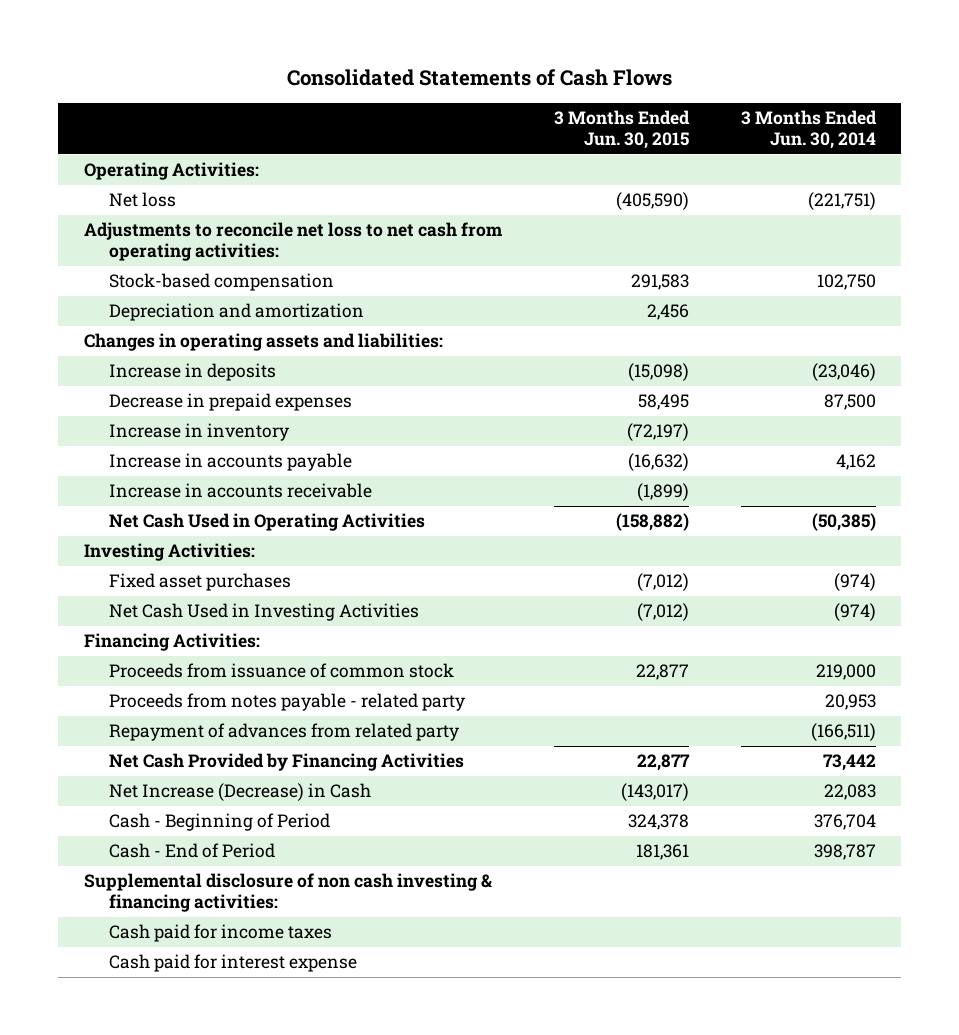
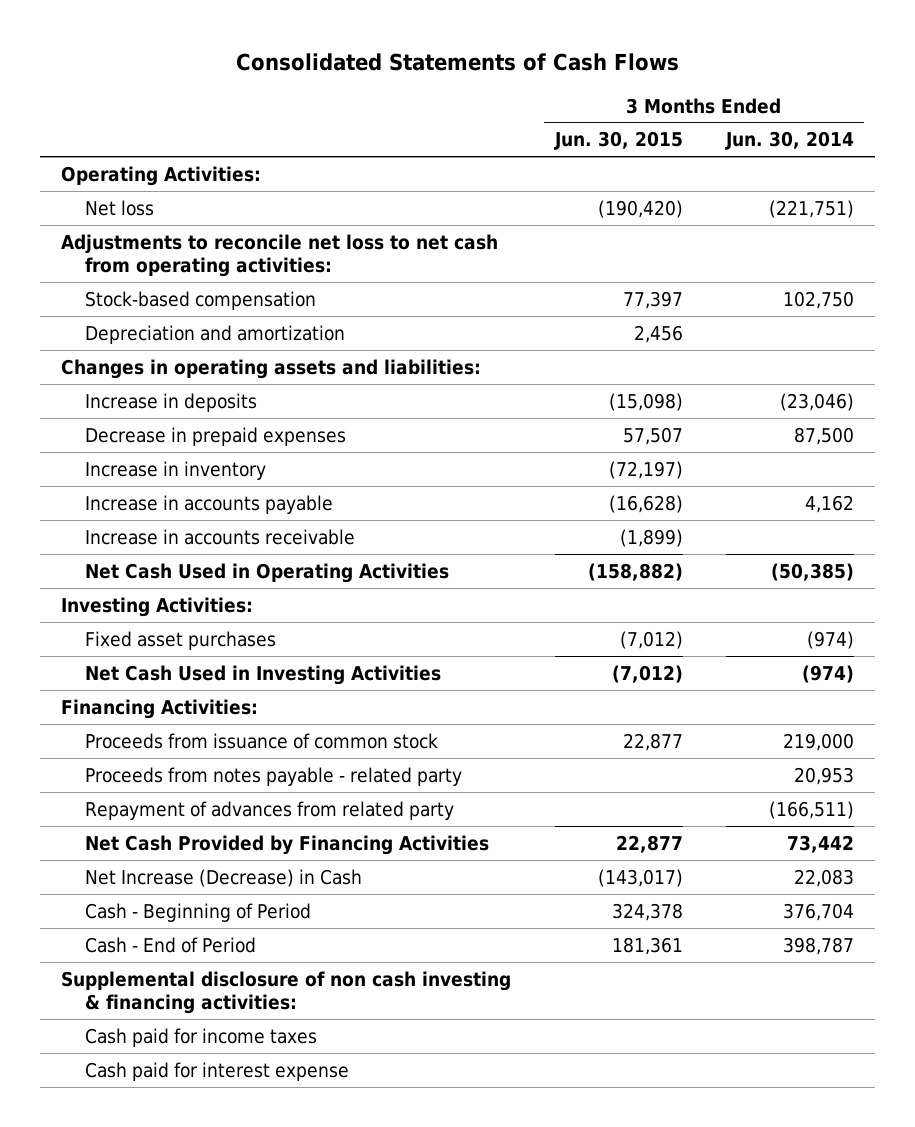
- Net loss | (405,590) | (221,751)
+ Net loss | (190,420) | (221,751)
- Stock-based compensation | 291,583 | 102,750
+ Stock-based compensation | 77,397 | 102,750
- Decrease in prepaid expenses | 58,495 | 87,500
+ Decrease in prepaid expenses | 57,507 | 87,500
- Increase in accounts payable | (16,632) | 4,162
+ Increase in accounts payable | (16,628) | 4,162

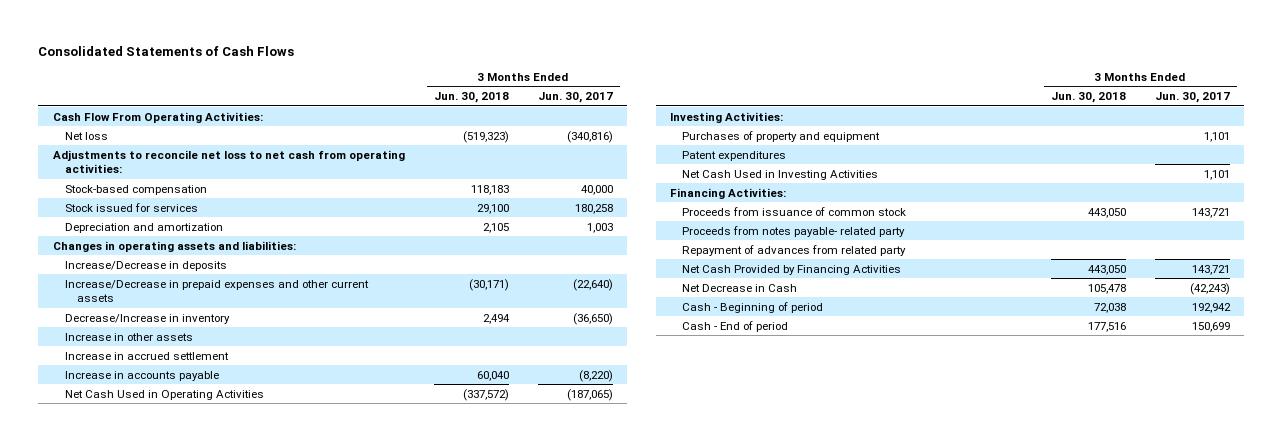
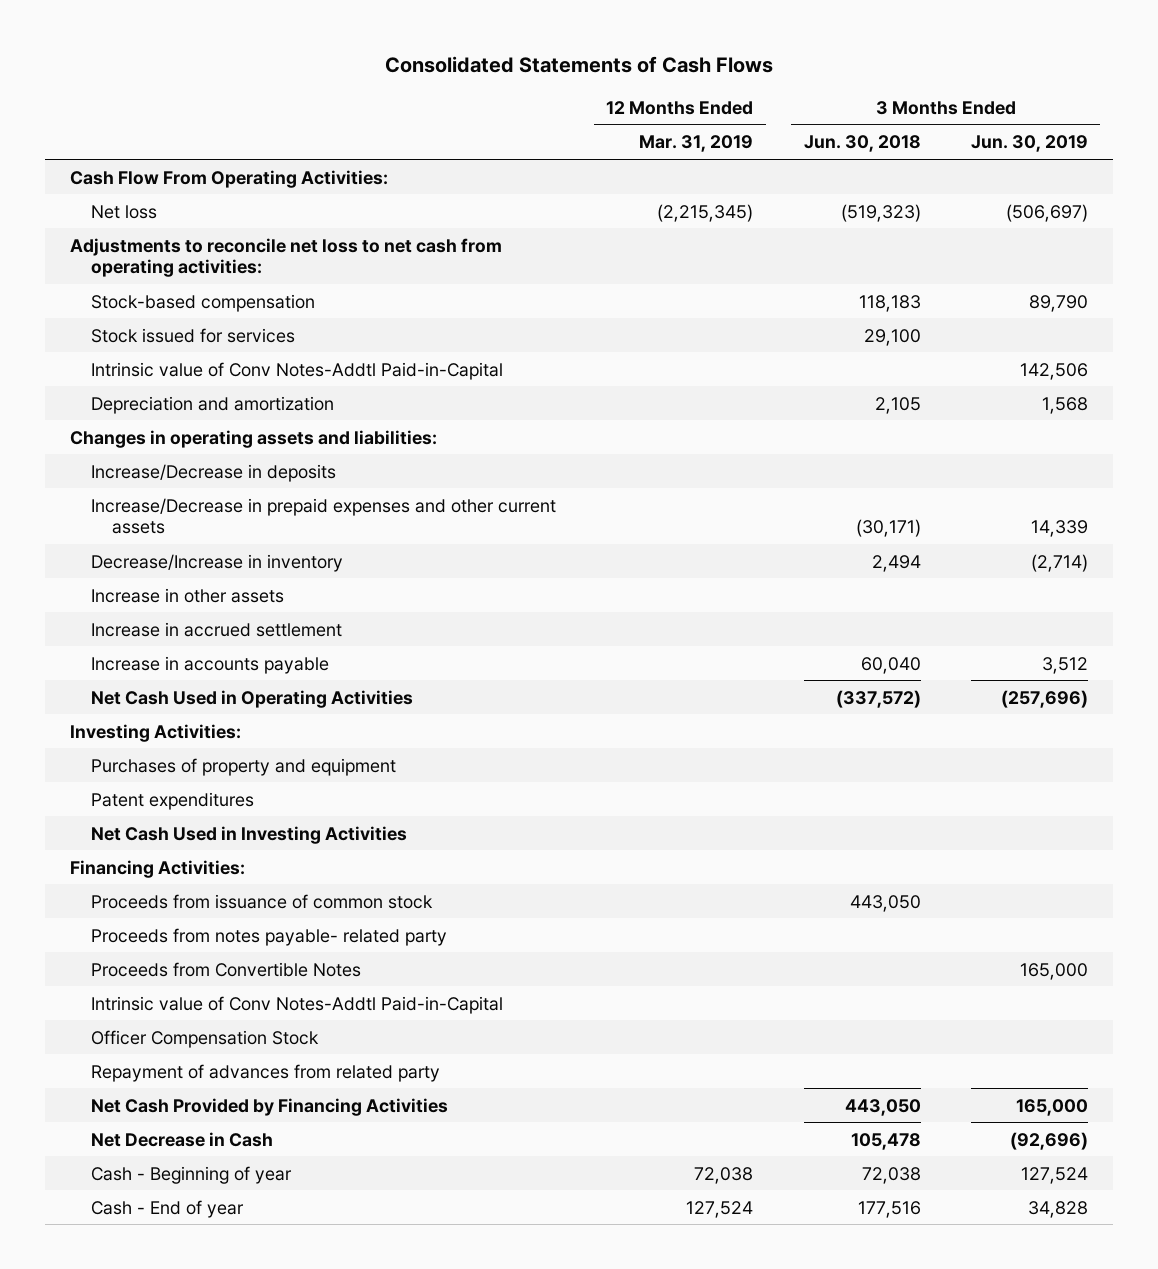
- | 3 Months Ended Jun. 30, 2018 | 3 Months Ended Jun. 30, 2017
+ | 12 Months Ended Mar. 31, 2019 | 3 Months Ended Jun. 30, 2018 | 3 Months Ended Jun. 30, 2019
+ Intrinsic value of Conv Notes-Addtl Paid-in-Capital | | | 142,506
+ Proceeds from Convertible Notes | | | 165,000
+ Intrinsic value of Conv Notes-Addtl Paid-in-Capital
+ Officer Compensation Stock
- Cash - Beginning of period | 72,038 | 192,942
- Cash - End of period | 177,516 | 150,699
+ Cash - Beginning of year | 72,038 | 72,038 | 127,524
+ Cash - End of year | 127,524 | 177,516 | 34,828

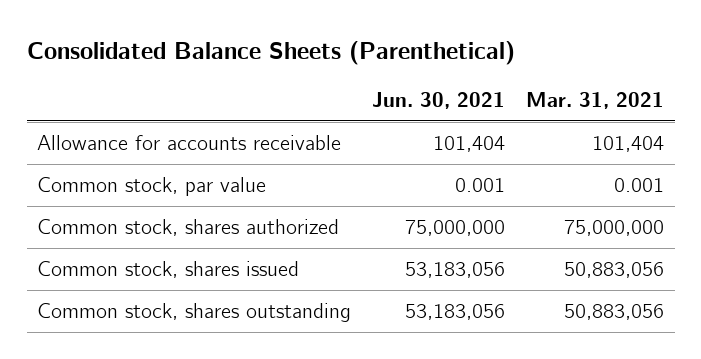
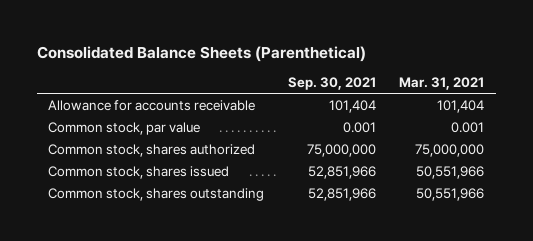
- | Jun. 30, 2021 | Mar. 31, 2021
+ | Sep. 30, 2021 | Mar. 31, 2021
- Common stock, shares issued | 53,183,056 | 50,883,056
- Common stock, shares outstanding | 53,183,056 | 50,883,056
+ Common stock, shares issued | 52,851,966 | 50,551,966
+ Common stock, shares outstanding | 52,851,966 | 50,551,966

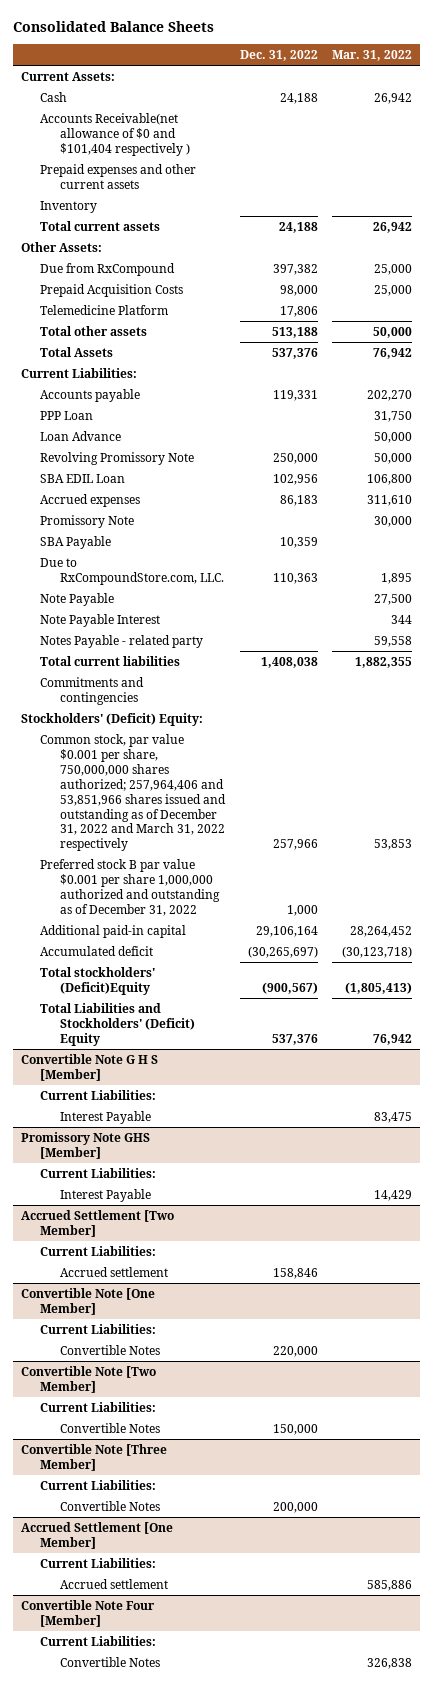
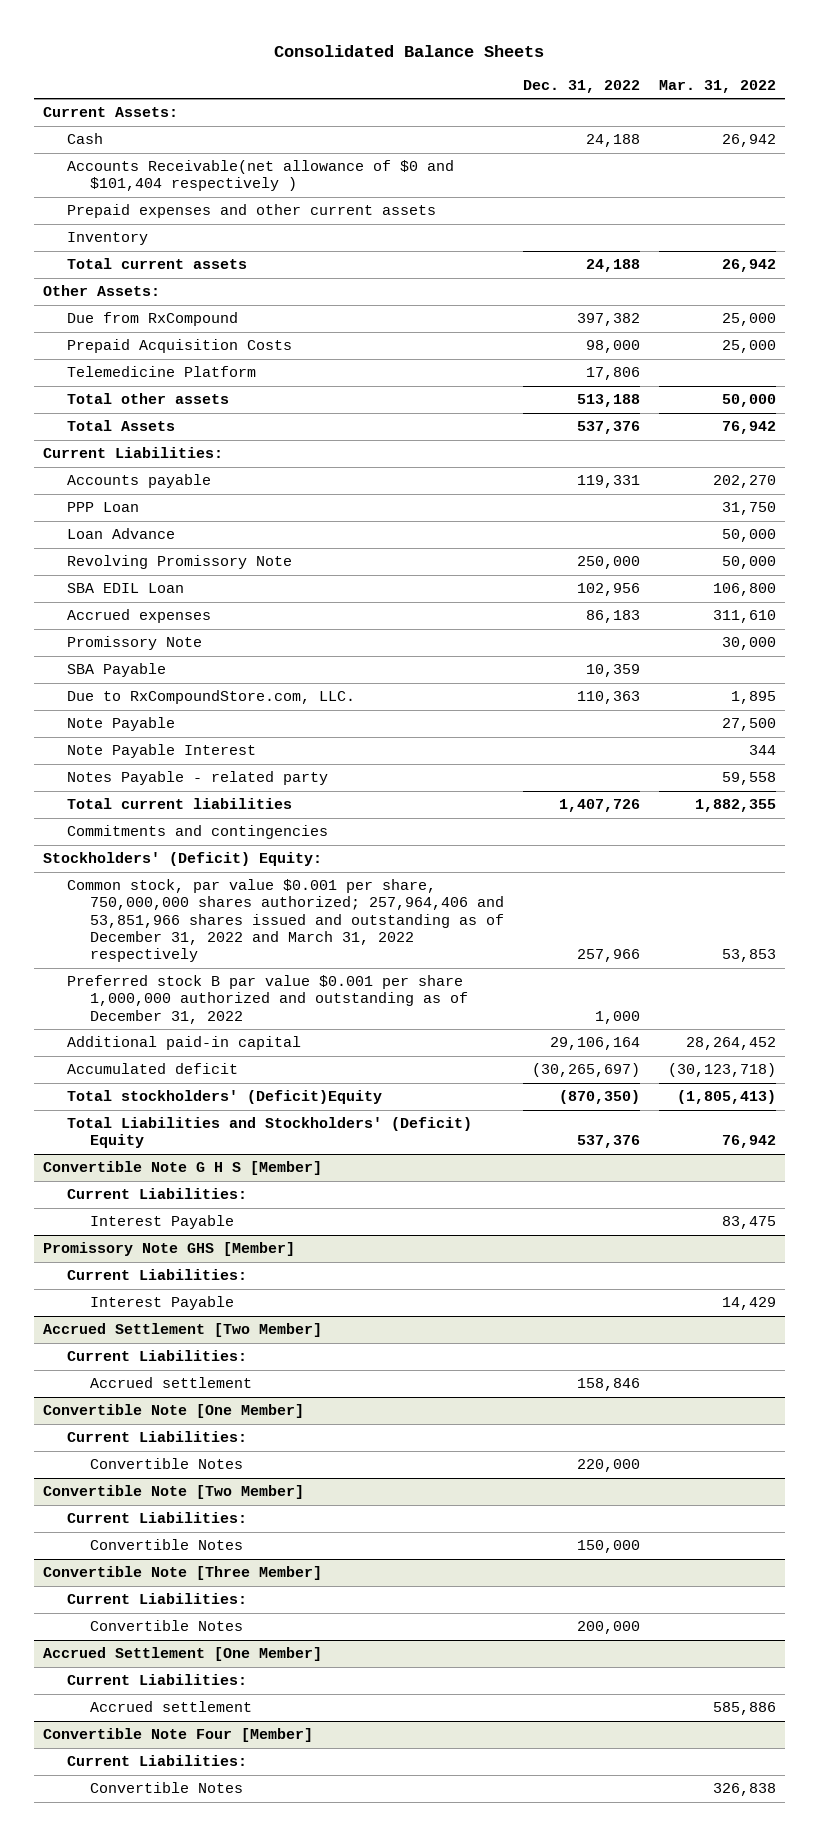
- Total current liabilities | 1,408,038 | 1,882,355
+ Total current liabilities | 1,407,726 | 1,882,355
- Total stockholders' (Deficit)Equity | (900,567) | (1,805,413)
+ Total stockholders' (Deficit)Equity | (870,350) | (1,805,413)

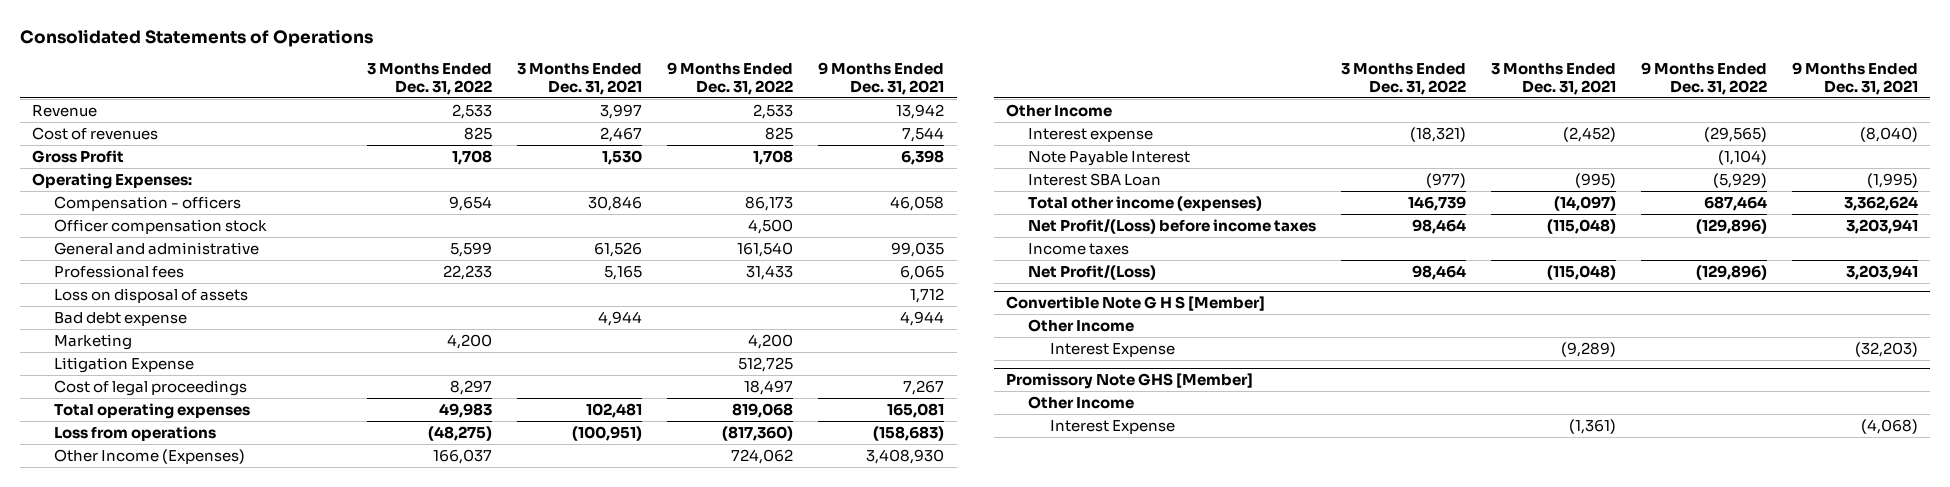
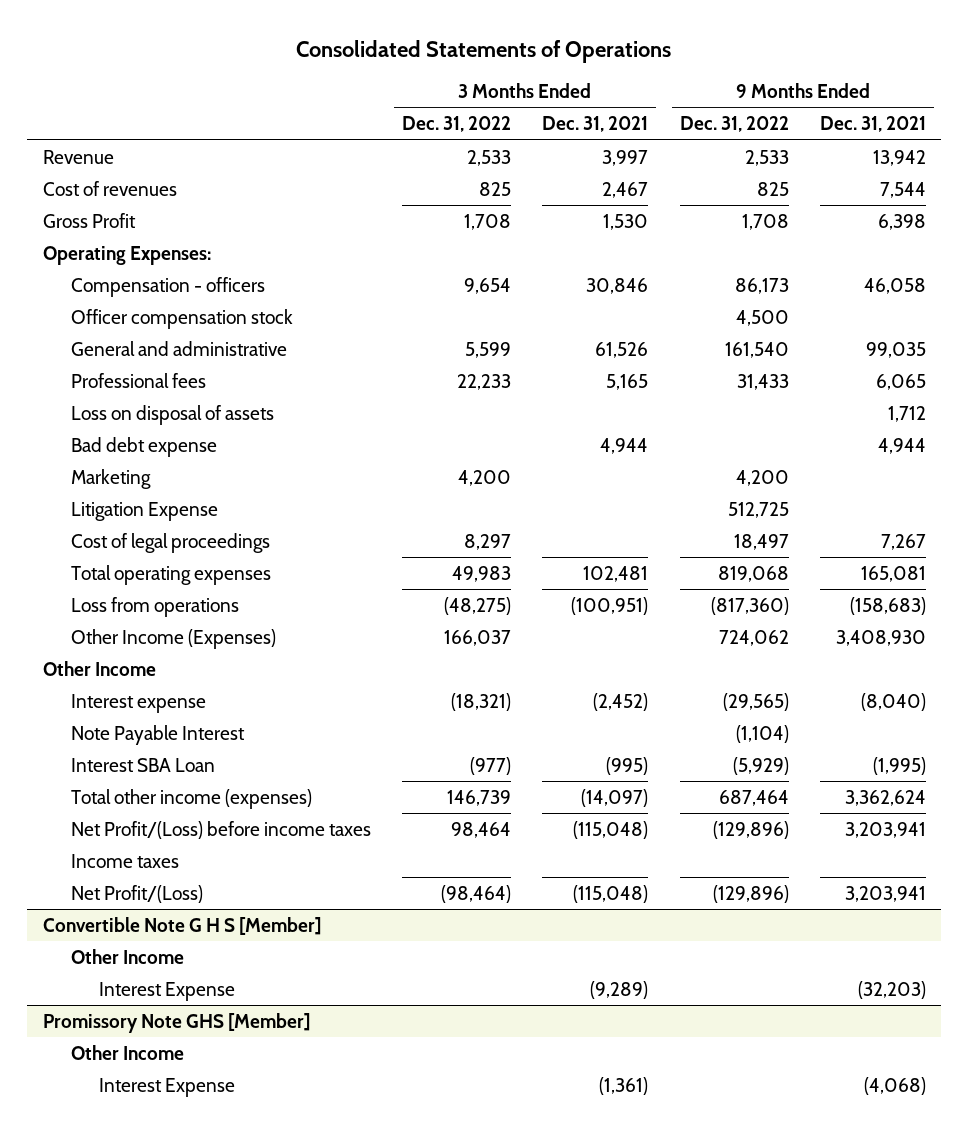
- Net Profit/(Loss) | 98,464 | (115,048) | (129,896) | 3,203,941
+ Net Profit/(Loss) | (98,464) | (115,048) | (129,896) | 3,203,941

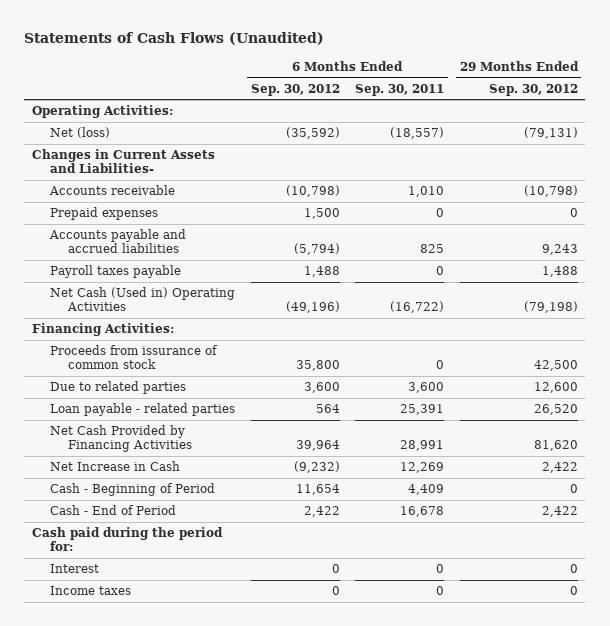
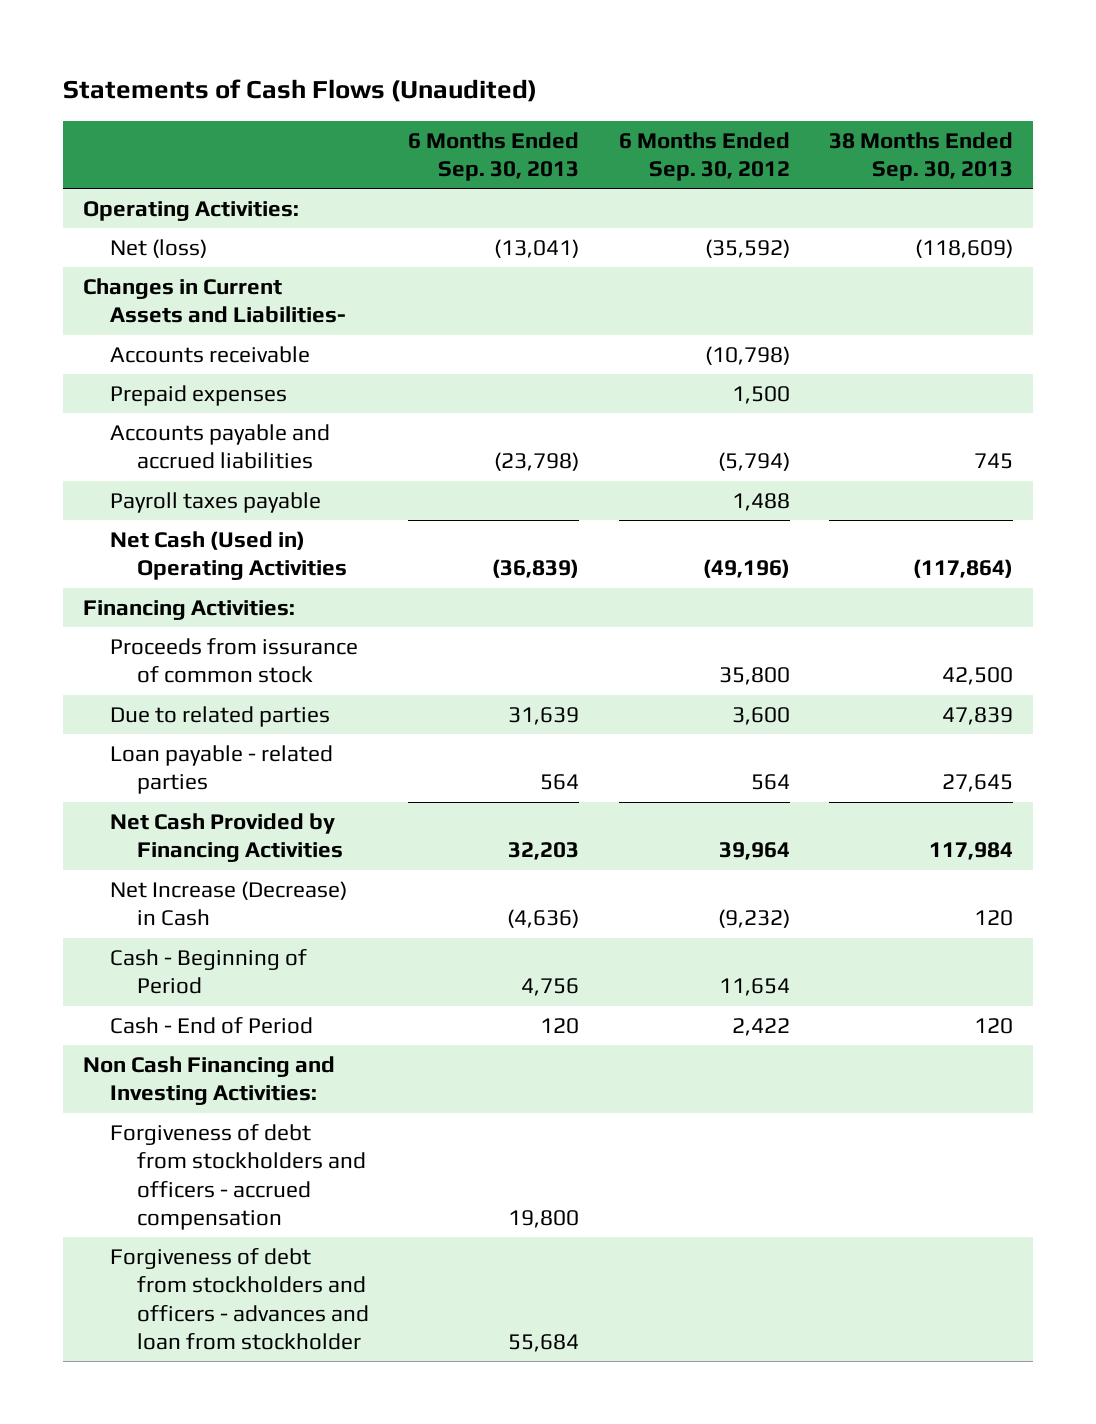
- | 6 Months Ended Sep. 30, 2012 | 6 Months Ended Sep. 30, 2011 | 29 Months Ended Sep. 30, 2012
+ | 6 Months Ended Sep. 30, 2013 | 6 Months Ended Sep. 30, 2012 | 38 Months Ended Sep. 30, 2013
- Net Increase in Cash | (9,232) | 12,269 | 2,422
+ Net Increase (Decrease) in Cash | (4,636) | (9,232) | 120
- Cash paid during the period for:
- Interest | 0 | 0 | 0
- Income taxes | 0 | 0 | 0
+ Non Cash Financing and Investing Activities:
+ Forgiveness of debt from stockholders and officers - accrued compensation | 19,800 | |
+ Forgiveness of debt from stockholders and officers - advances and loan from stockholder | 55,684 | |

